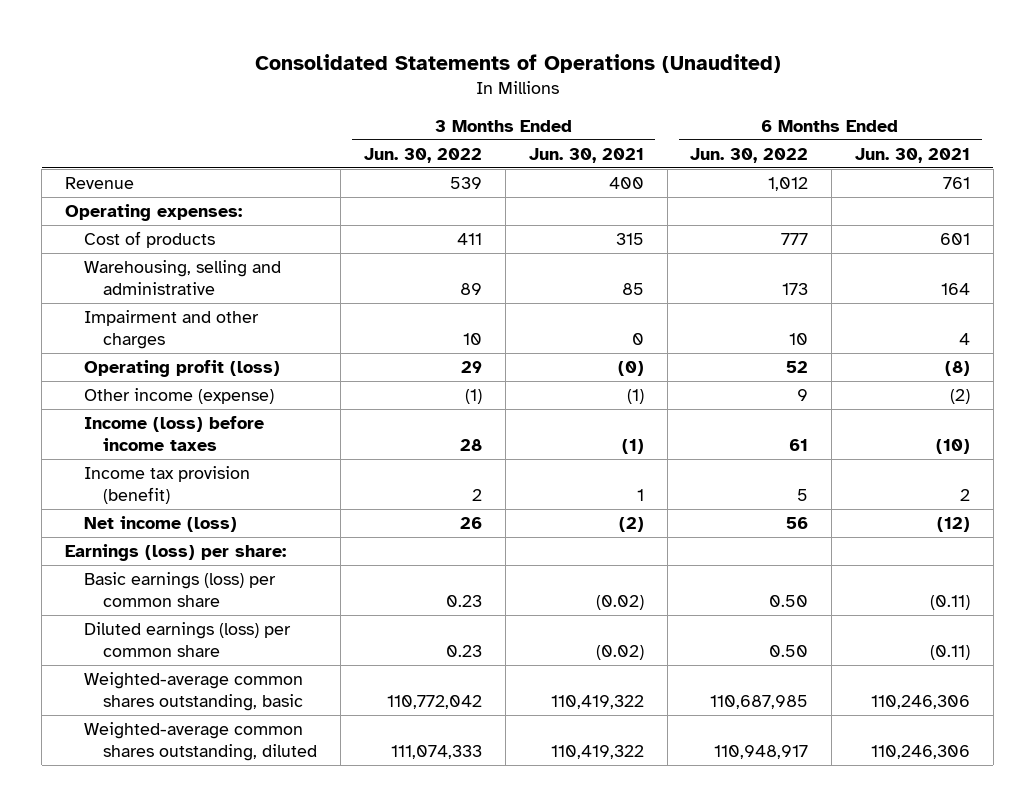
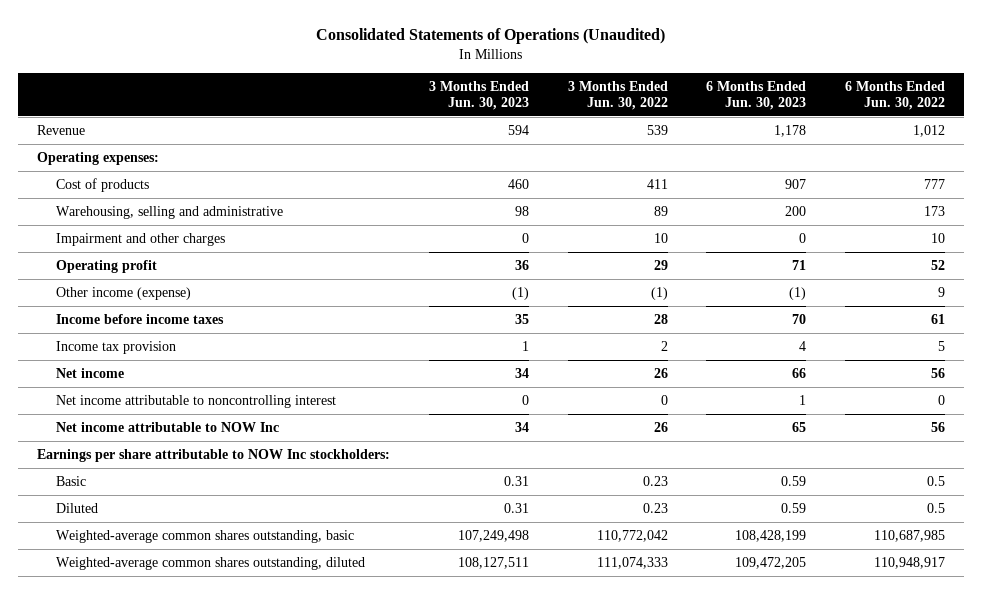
- | 3 Months Ended Jun. 30, 2022 | 3 Months Ended Jun. 30, 2021 | 6 Months Ended Jun. 30, 2022 | 6 Months Ended Jun. 30, 2021
+ | 3 Months Ended Jun. 30, 2023 | 3 Months Ended Jun. 30, 2022 | 6 Months Ended Jun. 30, 2023 | 6 Months Ended Jun. 30, 2022
- Operating profit (loss) | 29 | (0) | 52 | (8)
+ Operating profit | 36 | 29 | 71 | 52
- Income (loss) before income taxes | 28 | (1) | 61 | (10)
- Income tax provision (benefit) | 2 | 1 | 5 | 2
- Net income (loss) | 26 | (2) | 56 | (12)
- Earnings (loss) per share:
- Basic earnings (loss) per common share | 0.23 | (0.02) | 0.50 | (0.11)
- Diluted earnings (loss) per common share | 0.23 | (0.02) | 0.50 | (0.11)
+ Income before income taxes | 35 | 28 | 70 | 61
+ Income tax provision | 1 | 2 | 4 | 5
+ Net income | 34 | 26 | 66 | 56
+ Net income attributable to noncontrolling interest | 0 | 0 | 1 | 0
+ Net income attributable to NOW Inc | 34 | 26 | 65 | 56
+ Earnings per share attributable to NOW Inc stockholders:
+ Basic | 0.31 | 0.23 | 0.59 | 0.5
+ Diluted | 0.31 | 0.23 | 0.59 | 0.5

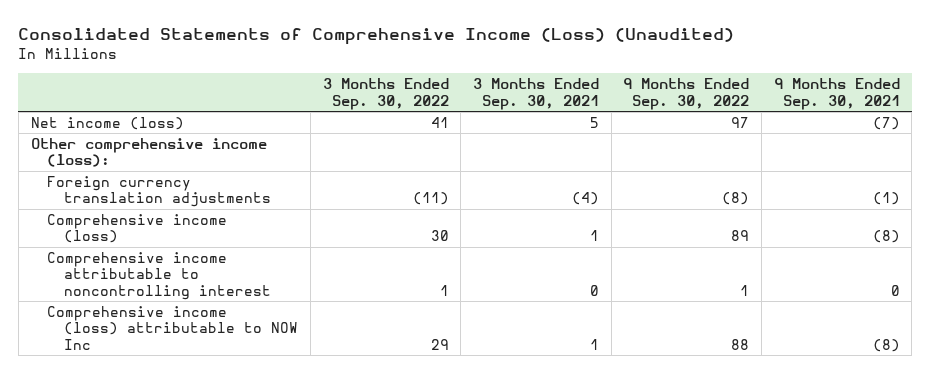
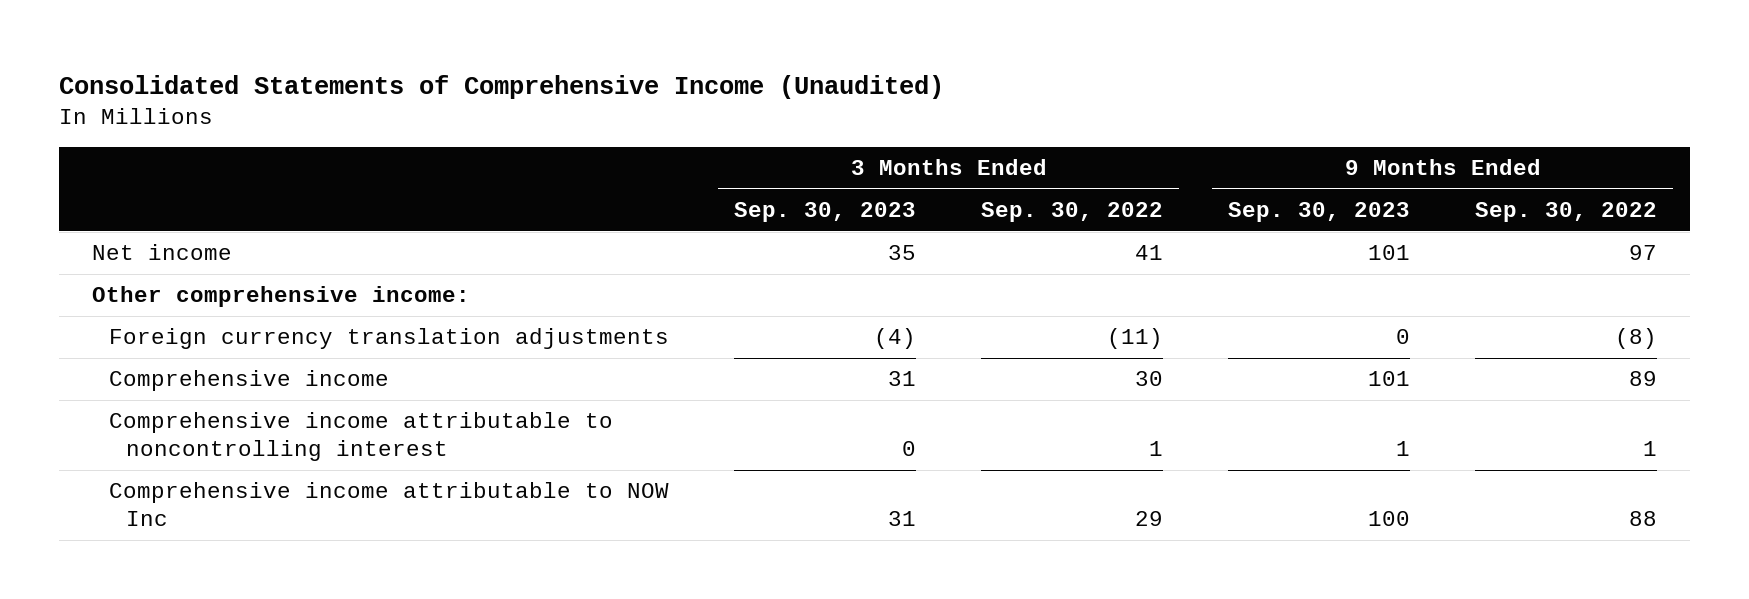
- Consolidated Statements of Comprehensive Income (Loss) (Unaudited)
+ Consolidated Statements of Comprehensive Income (Unaudited)
- | 3 Months Ended Sep. 30, 2022 | 3 Months Ended Sep. 30, 2021 | 9 Months Ended Sep. 30, 2022 | 9 Months Ended Sep. 30, 2021
+ | 3 Months Ended Sep. 30, 2023 | 3 Months Ended Sep. 30, 2022 | 9 Months Ended Sep. 30, 2023 | 9 Months Ended Sep. 30, 2022
- Net income (loss) | 41 | 5 | 97 | (7)
- Other comprehensive income (loss):
+ Net income | 35 | 41 | 101 | 97
+ Other comprehensive income:
- Comprehensive income (loss) | 30 | 1 | 89 | (8)
+ Comprehensive income | 31 | 30 | 101 | 89
- Comprehensive income (loss) attributable to NOW Inc | 29 | 1 | 88 | (8)
+ Comprehensive income attributable to NOW Inc | 31 | 29 | 100 | 88

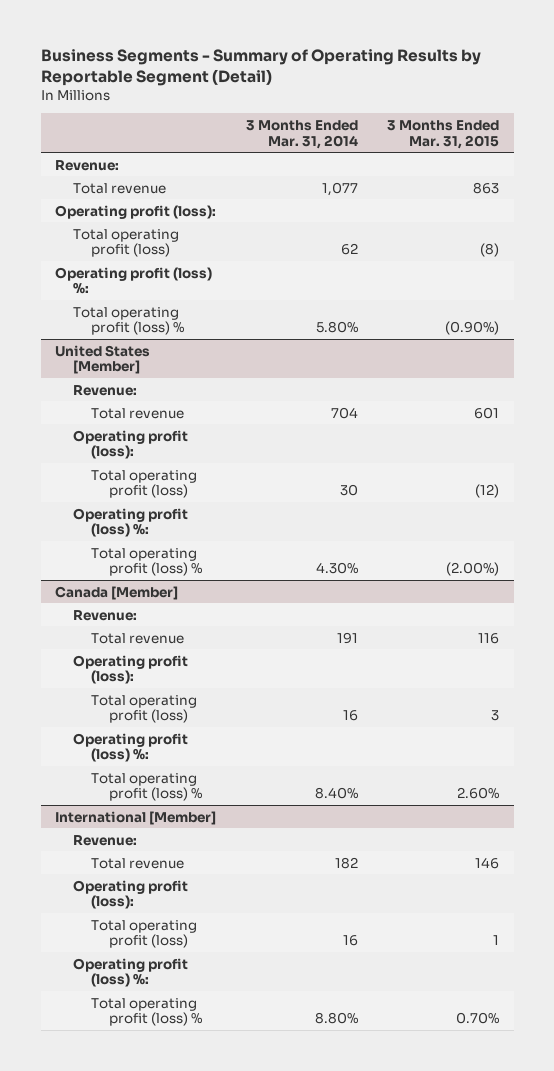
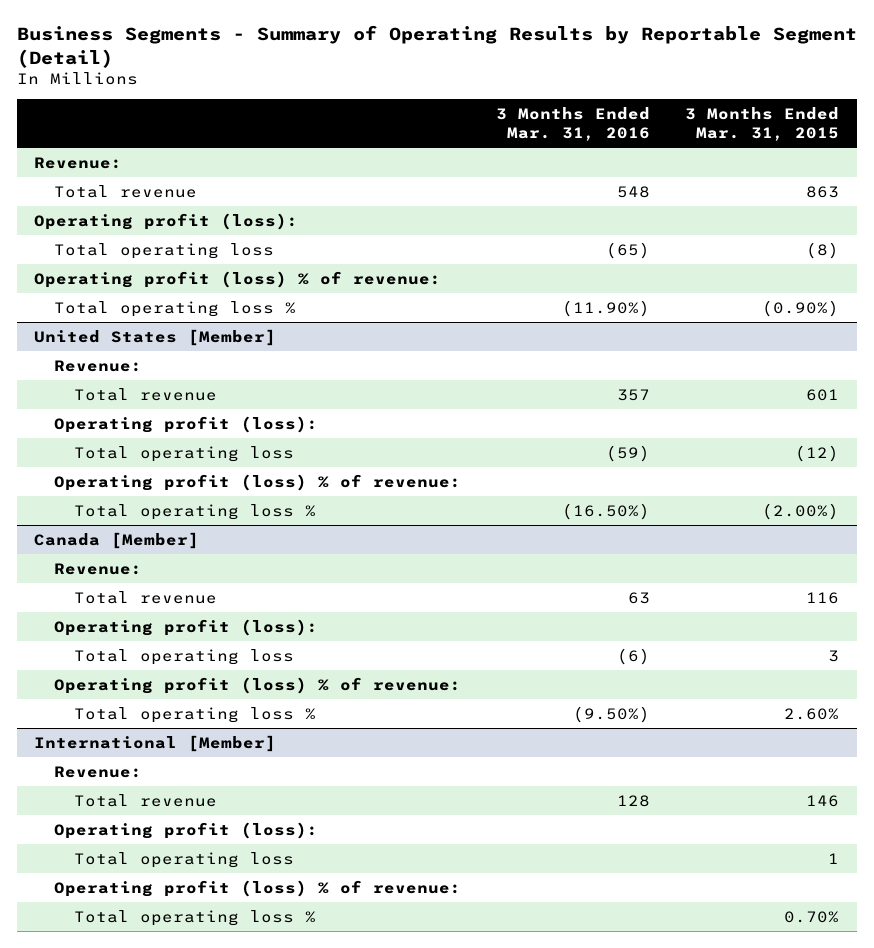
- | 3 Months Ended Mar. 31, 2014 | 3 Months Ended Mar. 31, 2015
+ | 3 Months Ended Mar. 31, 2016 | 3 Months Ended Mar. 31, 2015
- Total operating profit (loss) | 62 | (8)
- Operating profit (loss) %:
- Total operating profit (loss) % | 5.80% | (0.90%)
+ Total operating loss | (65) | (8)
+ Operating profit (loss) % of revenue:
+ Total operating loss % | (11.90%) | (0.90%)
@ United States [Member]
- Total operating profit (loss) | 30 | (12)
- Operating profit (loss) %:
- Total operating profit (loss) % | 4.30% | (2.00%)
+ Total operating loss | (59) | (12)
+ Operating profit (loss) % of revenue:
+ Total operating loss % | (16.50%) | (2.00%)
@ Canada [Member]
- Total operating profit (loss) | 16 | 3
- Operating profit (loss) %:
- Total operating profit (loss) % | 8.40% | 2.60%
+ Total operating loss | (6) | 3
+ Operating profit (loss) % of revenue:
+ Total operating loss % | (9.50%) | 2.60%
@ International [Member]
- Total operating profit (loss) | 16 | 1
- Operating profit (loss) %:
- Total operating profit (loss) % | 8.80% | 0.70%
+ Total operating loss | | 1
+ Operating profit (loss) % of revenue:
+ Total operating loss % | | 0.70%

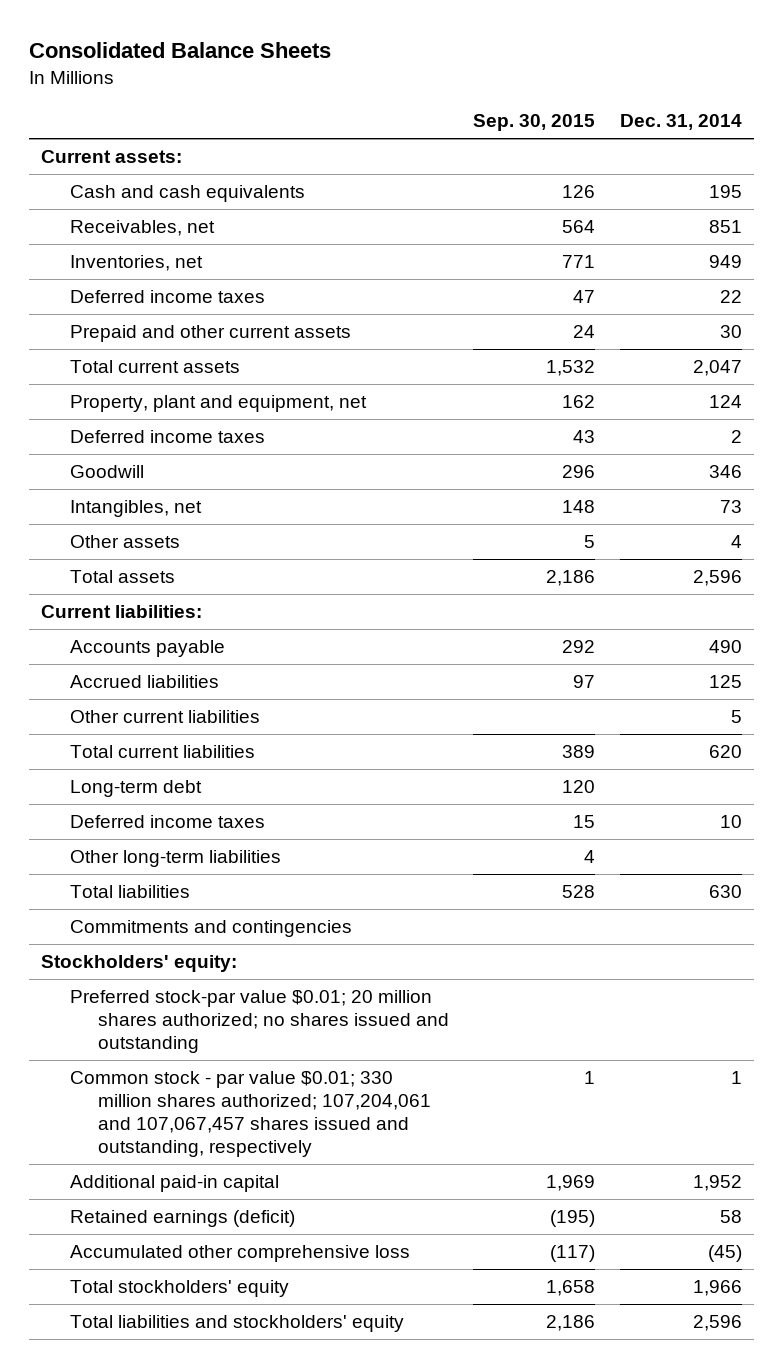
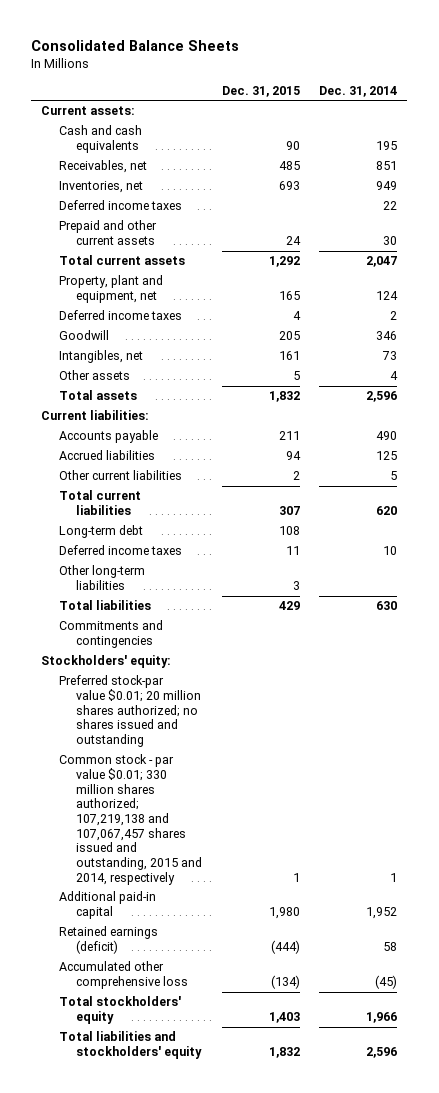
- | Sep. 30, 2015 | Dec. 31, 2014
+ | Dec. 31, 2015 | Dec. 31, 2014
- Common stock - par value $0.01; 330 million shares authorized; 107,204,061 and 107,067,457 shares issued and outstanding, respectively | 1 | 1
+ Common stock - par value $0.01; 330 million shares authorized; 107,219,138 and 107,067,457 shares issued and outstanding, 2015 and 2014, respectively | 1 | 1

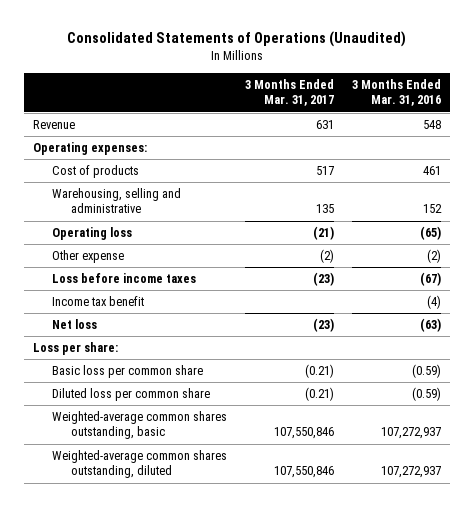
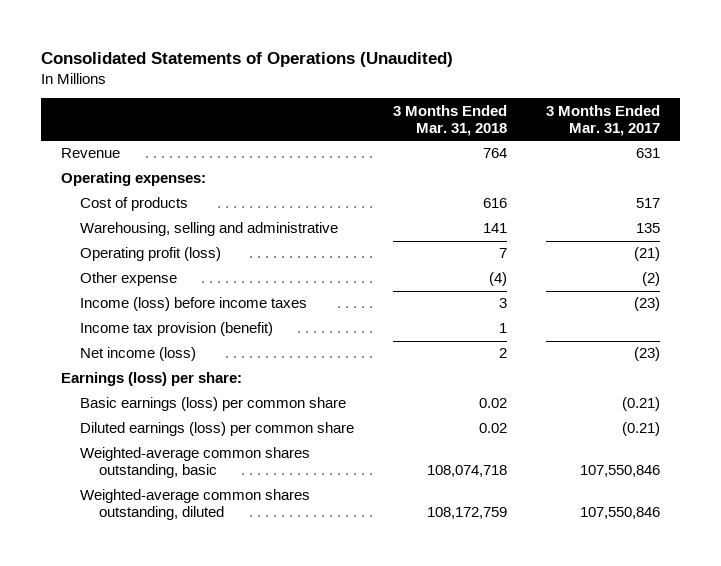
- | 3 Months Ended Mar. 31, 2017 | 3 Months Ended Mar. 31, 2016
+ | 3 Months Ended Mar. 31, 2018 | 3 Months Ended Mar. 31, 2017
- Operating loss | (21) | (65)
+ Operating profit (loss) | 7 | (21)
- Loss before income taxes | (23) | (67)
- Income tax benefit | | (4)
- Net loss | (23) | (63)
- Loss per share:
- Basic loss per common share | (0.21) | (0.59)
- Diluted loss per common share | (0.21) | (0.59)
+ Income (loss) before income taxes | 3 | (23)
+ Income tax provision (benefit) | 1 |
+ Net income (loss) | 2 | (23)
+ Earnings (loss) per share:
+ Basic earnings (loss) per common share | 0.02 | (0.21)
+ Diluted earnings (loss) per common share | 0.02 | (0.21)

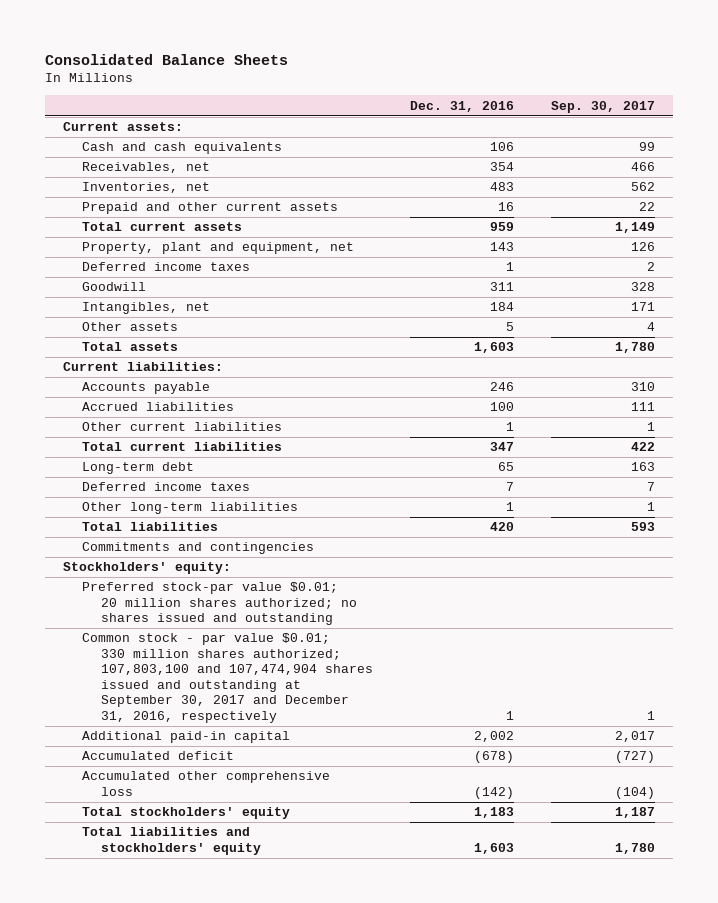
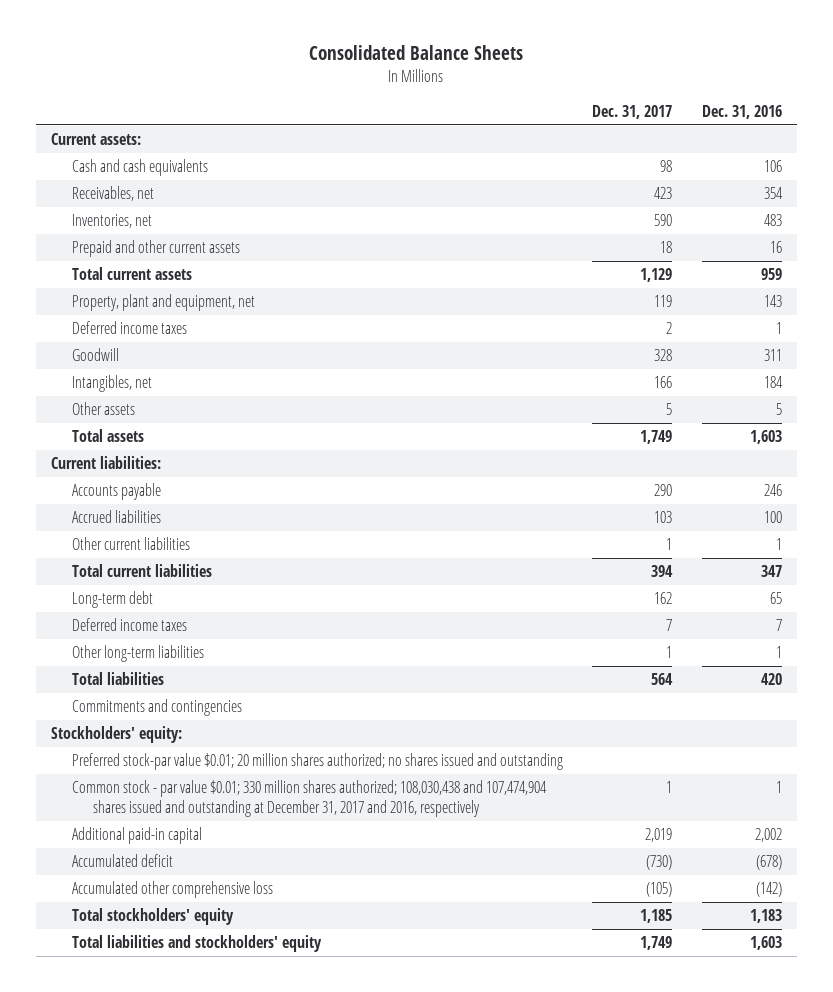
- | Dec. 31, 2016 | Sep. 30, 2017
+ | Dec. 31, 2017 | Dec. 31, 2016
- Common stock - par value $0.01; 330 million shares authorized; 107,803,100 and 107,474,904 shares issued and outstanding at September 30, 2017 and December 31, 2016, respectively | 1 | 1
+ Common stock - par value $0.01; 330 million shares authorized; 108,030,438 and 107,474,904 shares issued and outstanding at December 31, 2017 and 2016, respectively | 1 | 1

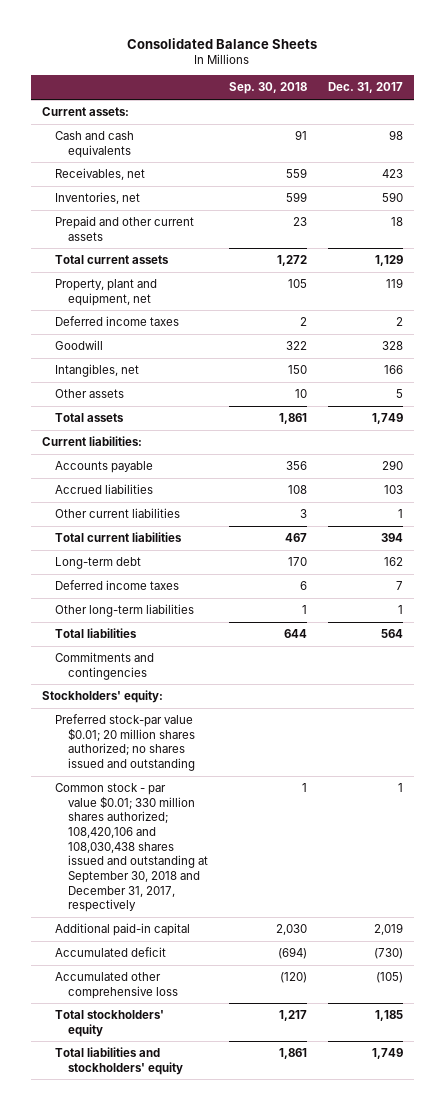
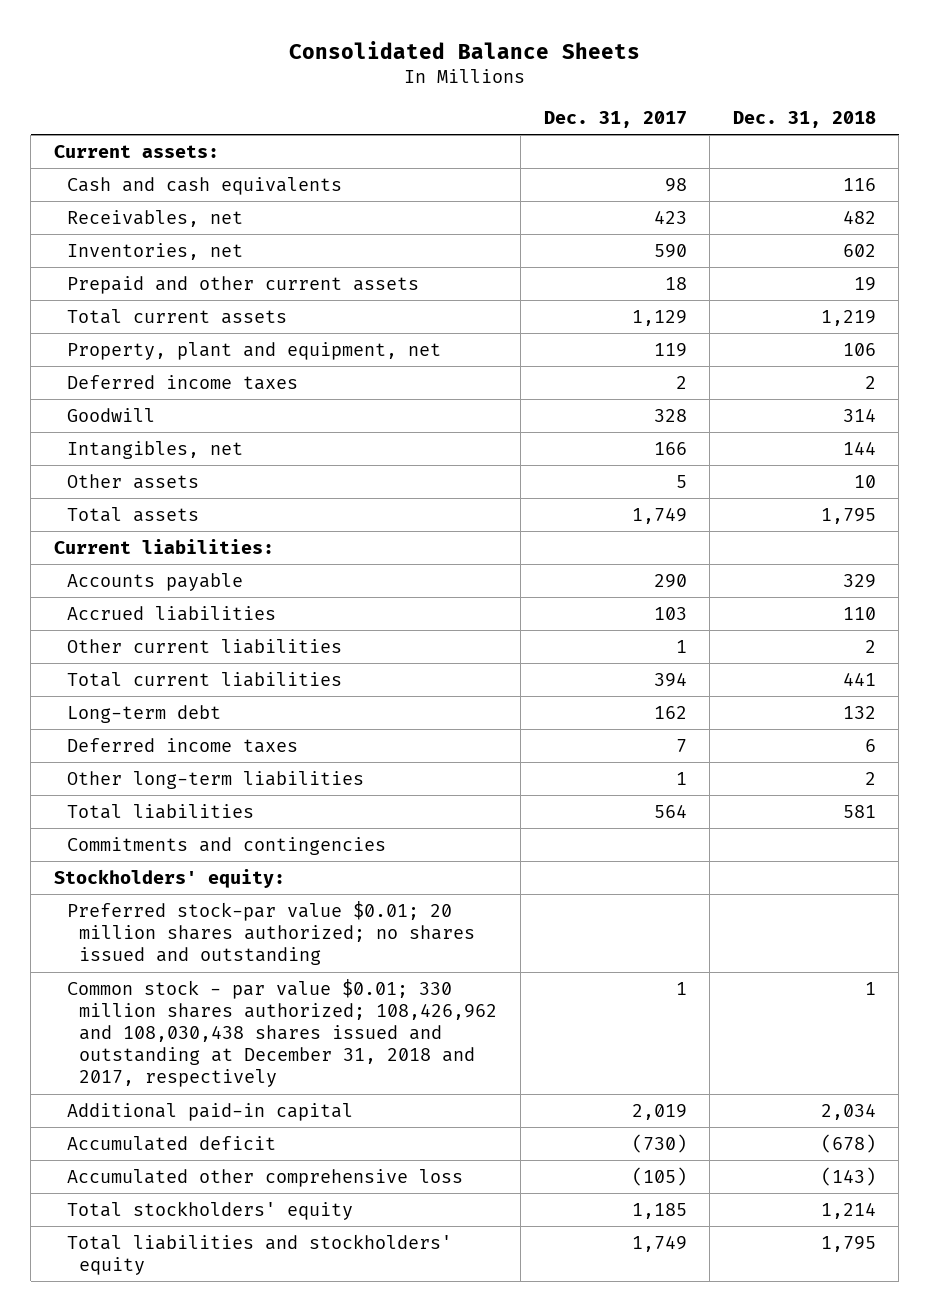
- | Sep. 30, 2018 | Dec. 31, 2017
+ | Dec. 31, 2017 | Dec. 31, 2018
- Common stock - par value $0.01; 330 million shares authorized; 108,420,106 and 108,030,438 shares issued and outstanding at September 30, 2018 and December 31, 2017, respectively | 1 | 1
+ Common stock - par value $0.01; 330 million shares authorized; 108,426,962 and 108,030,438 shares issued and outstanding at December 31, 2018 and 2017, respectively | 1 | 1

